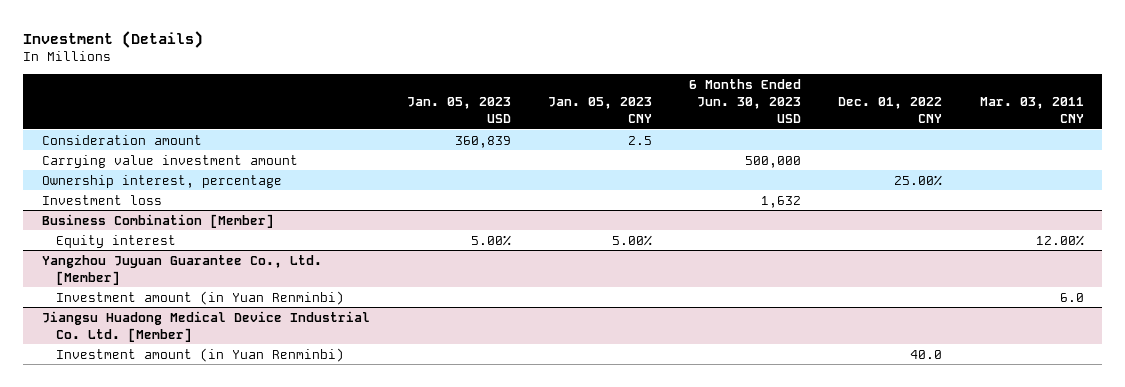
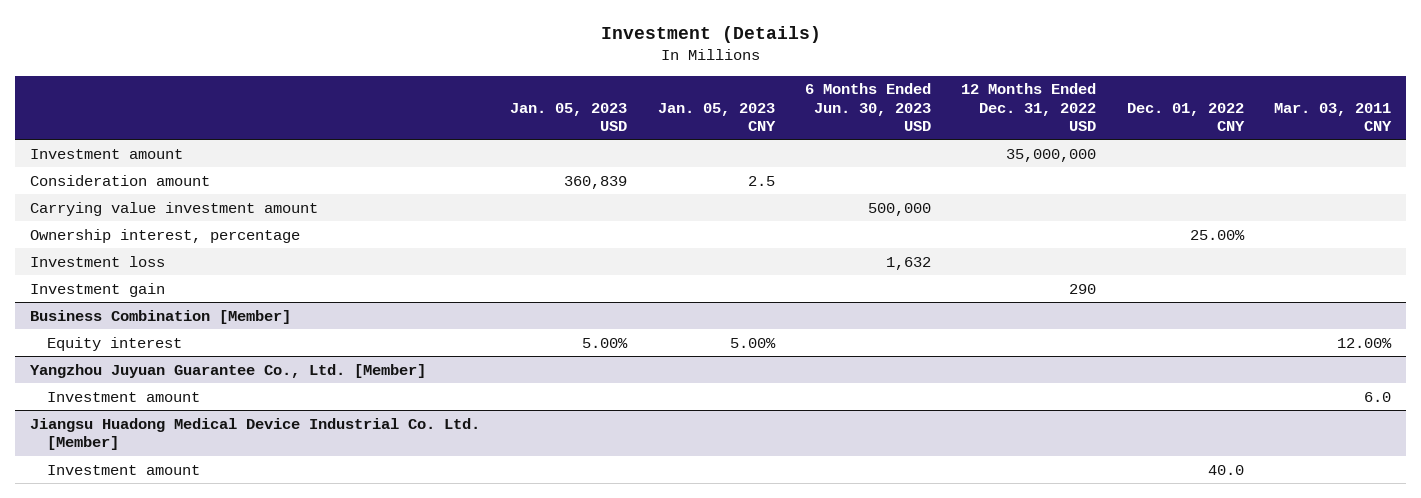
- | Jan. 05, 2023 USD | Jan. 05, 2023 CNY | 6 Months Ended Jun. 30, 2023 USD | Dec. 01, 2022 CNY | Mar. 03, 2011 CNY
+ | Jan. 05, 2023 USD | Jan. 05, 2023 CNY | 6 Months Ended Jun. 30, 2023 USD | 12 Months Ended Dec. 31, 2022 USD | Dec. 01, 2022 CNY | Mar. 03, 2011 CNY
+ Investment amount | | | | 35,000,000 | |
+ Investment gain | | | | 290 | |
@ Yangzhou Juyuan Guarantee Co., Ltd. [Member]
- Investment amount (in Yuan Renminbi) | | | | | 6.0
+ Investment amount | | | | | | 6.0
@ Jiangsu Huadong Medical Device Industrial Co. Ltd. [Member]
- Investment amount (in Yuan Renminbi) | | | | 40.0 |
+ Investment amount | | | | | 40.0 |

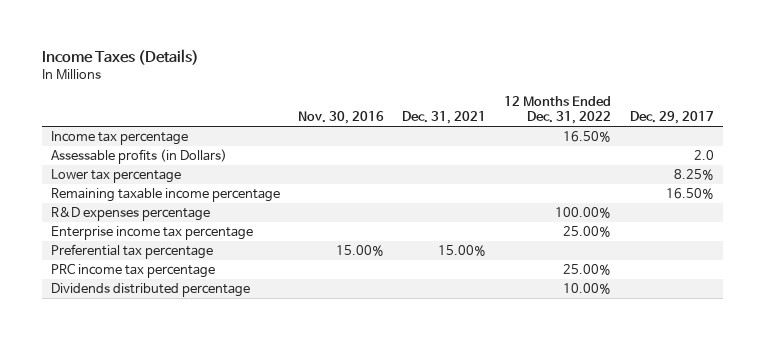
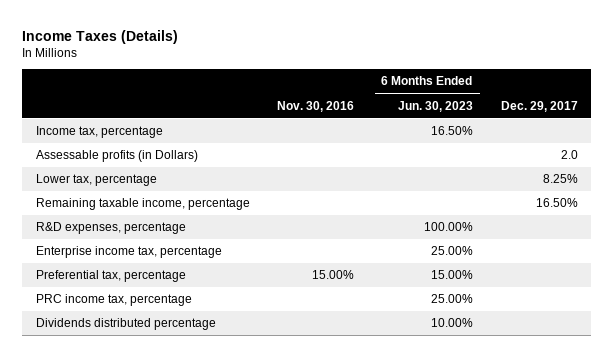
- | Nov. 30, 2016 | Dec. 31, 2021 | 12 Months Ended Dec. 31, 2022 | Dec. 29, 2017
+ | Nov. 30, 2016 | 6 Months Ended Jun. 30, 2023 | Dec. 29, 2017
- Income tax percentage | | | 16.50% |
+ Income tax, percentage | | 16.50% |
- Lower tax percentage | | | | 8.25%
- Remaining taxable income percentage | | | | 16.50%
- R&D expenses percentage | | | 100.00% |
- Enterprise income tax percentage | | | 25.00% |
- Preferential tax percentage | 15.00% | 15.00% | |
- PRC income tax percentage | | | 25.00% |
+ Lower tax, percentage | | | 8.25%
+ Remaining taxable income, percentage | | | 16.50%
+ R&D expenses, percentage | | 100.00% |
+ Enterprise income tax, percentage | | 25.00% |
+ Preferential tax, percentage | 15.00% | 15.00% |
+ PRC income tax, percentage | | 25.00% |

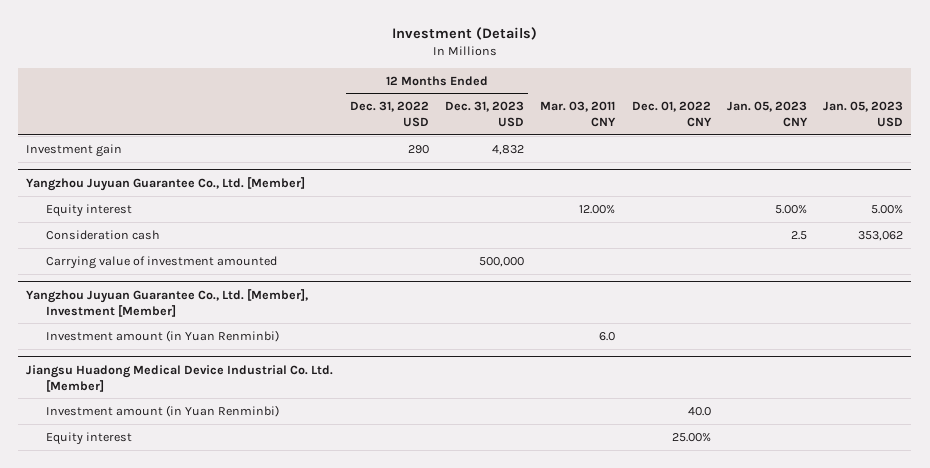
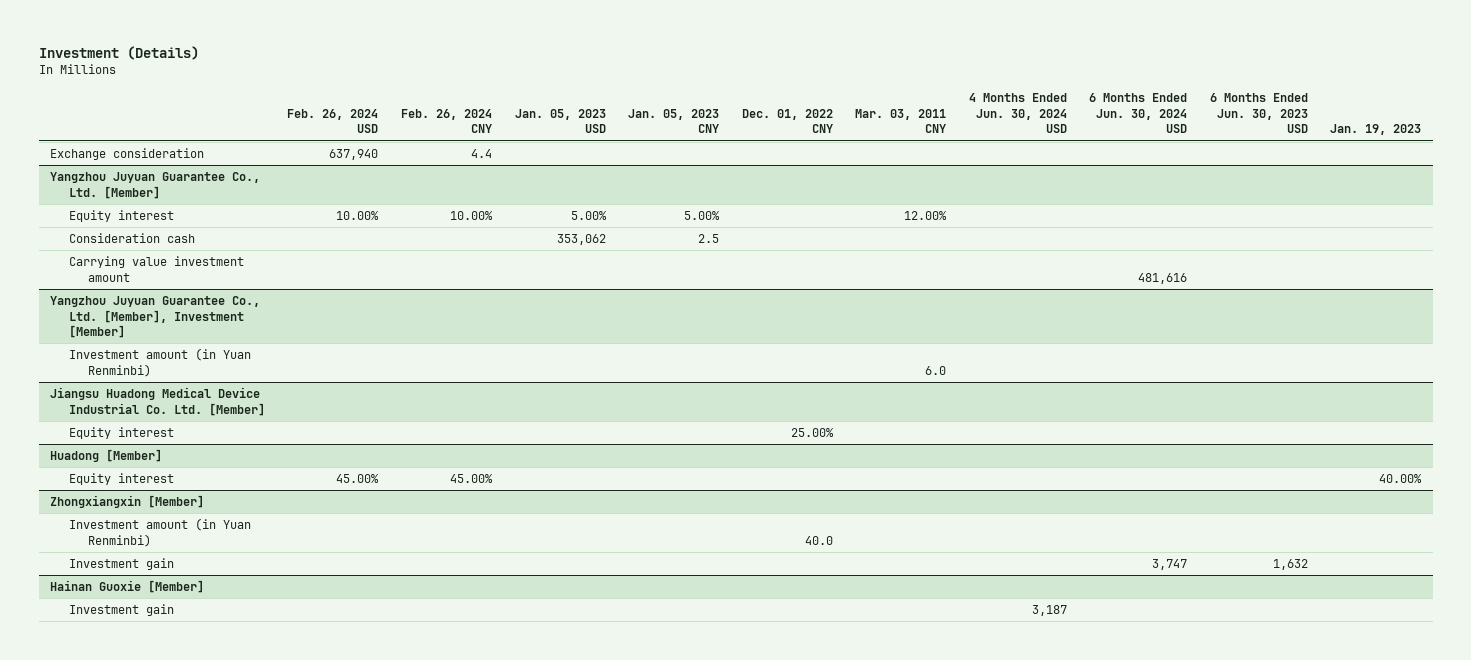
- | 12 Months Ended Dec. 31, 2022 USD | 12 Months Ended Dec. 31, 2023 USD | Mar. 03, 2011 CNY | Dec. 01, 2022 CNY | Jan. 05, 2023 CNY | Jan. 05, 2023 USD
+ | Feb. 26, 2024 USD | Feb. 26, 2024 CNY | Jan. 05, 2023 USD | Jan. 05, 2023 CNY | Dec. 01, 2022 CNY | Mar. 03, 2011 CNY | 4 Months Ended Jun. 30, 2024 USD | 6 Months Ended Jun. 30, 2024 USD | 6 Months Ended Jun. 30, 2023 USD | Jan. 19, 2023
- Investment gain | 290 | 4,832 | | | |
+ Exchange consideration | 637,940 | 4.4 | | | | | | | |
@ Yangzhou Juyuan Guarantee Co., Ltd. [Member]
- Carrying value of investment amounted | | 500,000 | | | |
+ Carrying value investment amount | | | | | | | | 481,616 | |
@ Jiangsu Huadong Medical Device Industrial Co. Ltd. [Member]
- Investment amount (in Yuan Renminbi) | | | | 40.0 | |
+ Huadong [Member]
+ Equity interest | 45.00% | 45.00% | | | | | | | | 40.00%
+ Zhongxiangxin [Member]
+ Investment amount (in Yuan Renminbi) | | | | | 40.0 | | | | |
+ Investment gain | | | | | | | | 3,747 | 1,632 |
+ Hainan Guoxie [Member]
+ Investment gain | | | | | | | 3,187 | | |

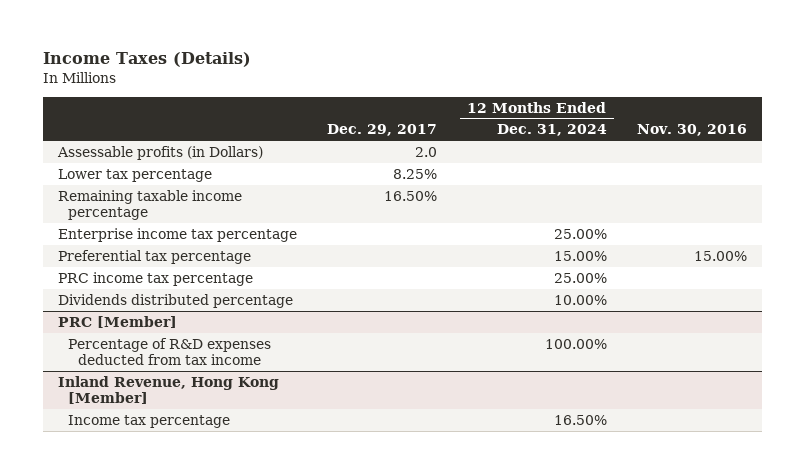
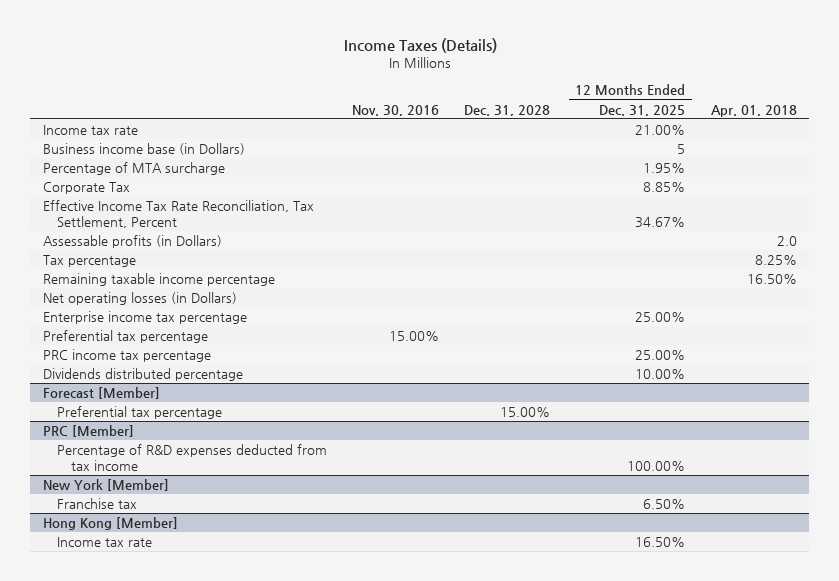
- | Dec. 29, 2017 | 12 Months Ended Dec. 31, 2024 | Nov. 30, 2016
+ | Nov. 30, 2016 | Dec. 31, 2028 | 12 Months Ended Dec. 31, 2025 | Apr. 01, 2018
+ Income tax rate | | | 21.00% |
+ Business income base (in Dollars) | | | 5 |
+ Percentage of MTA surcharge | | | 1.95% |
+ Corporate Tax | | | 8.85% |
+ Effective Income Tax Rate Reconciliation, Tax Settlement, Percent | | | 34.67% |
- Lower tax percentage | 8.25% | |
+ Tax percentage | | | | 8.25%
+ Net operating losses (in Dollars)
+ Forecast [Member]
+ Preferential tax percentage | | 15.00% | |
- Inland Revenue, Hong Kong [Member]
- Income tax percentage | | 16.50% |
+ New York [Member]
+ Franchise tax | | | 6.50% |
+ Hong Kong [Member]
+ Income tax rate | | | 16.50% |

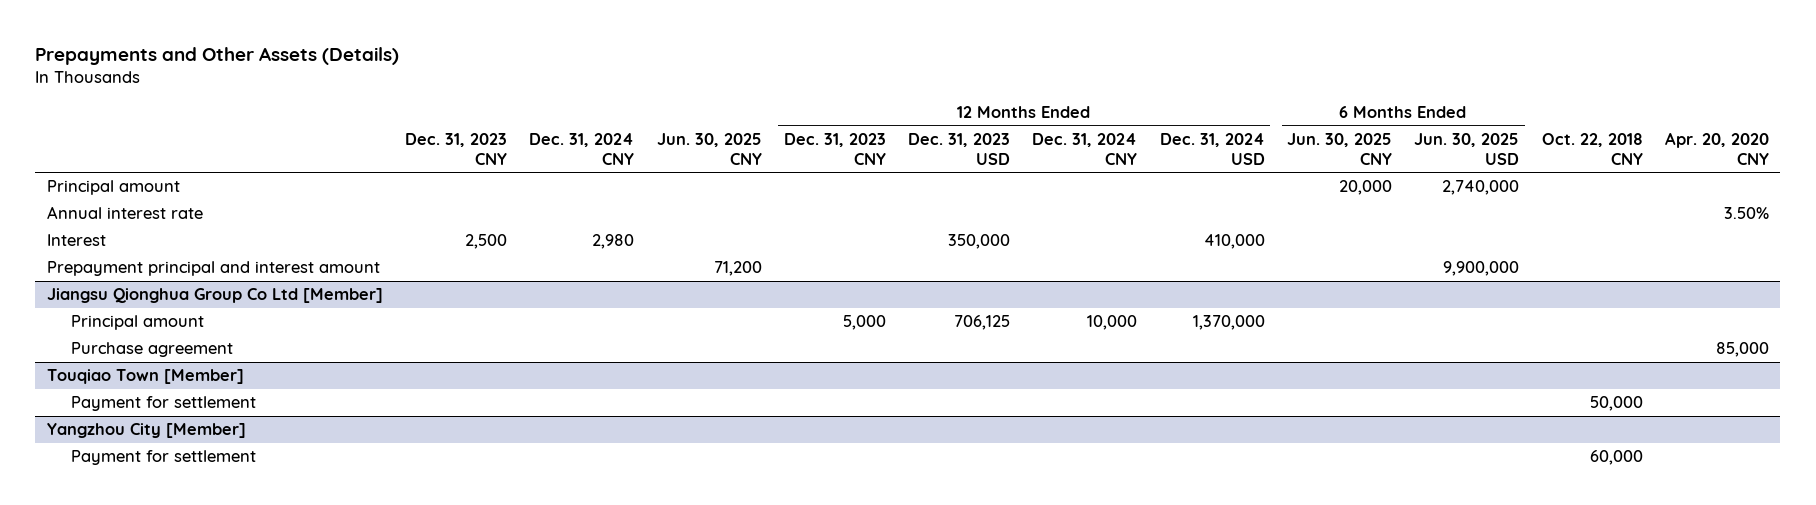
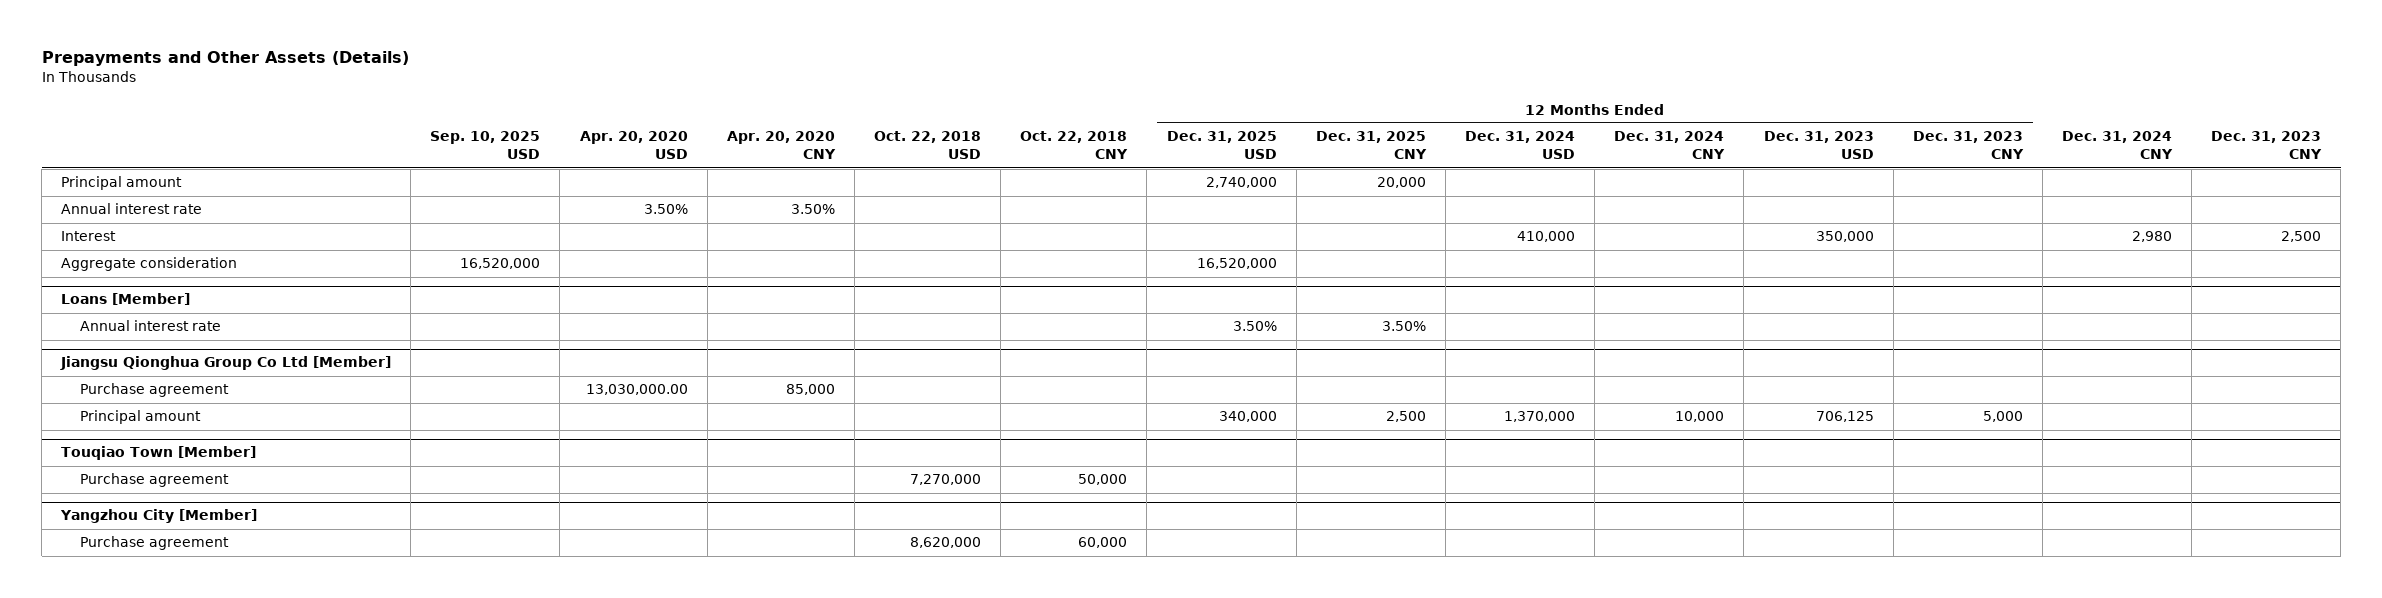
- | Dec. 31, 2023 CNY | Dec. 31, 2024 CNY | Jun. 30, 2025 CNY | 12 Months Ended Dec. 31, 2023 CNY | 12 Months Ended Dec. 31, 2023 USD | 12 Months Ended Dec. 31, 2024 CNY | 12 Months Ended Dec. 31, 2024 USD | 6 Months Ended Jun. 30, 2025 CNY | 6 Months Ended Jun. 30, 2025 USD | Oct. 22, 2018 CNY | Apr. 20, 2020 CNY
+ | Sep. 10, 2025 USD | Apr. 20, 2020 USD | Apr. 20, 2020 CNY | Oct. 22, 2018 USD | Oct. 22, 2018 CNY | 12 Months Ended Dec. 31, 2025 USD | 12 Months Ended Dec. 31, 2025 CNY | 12 Months Ended Dec. 31, 2024 USD | 12 Months Ended Dec. 31, 2024 CNY | 12 Months Ended Dec. 31, 2023 USD | 12 Months Ended Dec. 31, 2023 CNY | Dec. 31, 2024 CNY | Dec. 31, 2023 CNY
- Prepayment principal and interest amount | | | 71,200 | | | | | | 9,900,000 | |
+ Aggregate consideration | 16,520,000 | | | | | 16,520,000 | | | | | | |
+ Loans [Member]
+ Annual interest rate | | | | | | 3.50% | 3.50% | | | | | |
@ Jiangsu Qionghua Group Co Ltd [Member]
moved down: Principal amount | | | | | | 340,000 | 2,500 | 1,370,000 | 10,000 | 706,125 | 5,000 | |
@ Touqiao Town [Member]
- Payment for settlement | | | | | | | | | | 50,000 |
+ Purchase agreement | | | | 7,270,000 | 50,000 | | | | | | | |
@ Yangzhou City [Member]
- Payment for settlement | | | | | | | | | | 60,000 |
+ Purchase agreement | | | | 8,620,000 | 60,000 | | | | | | | |

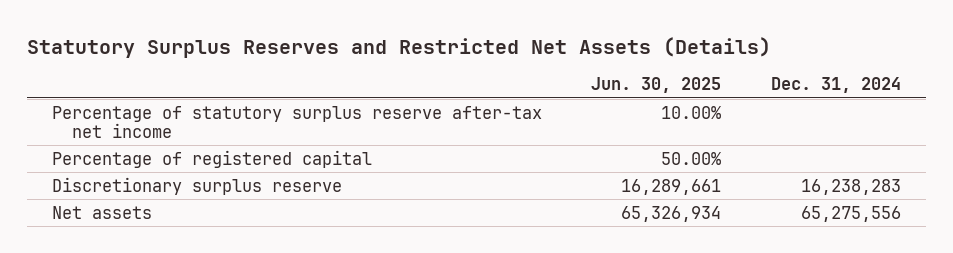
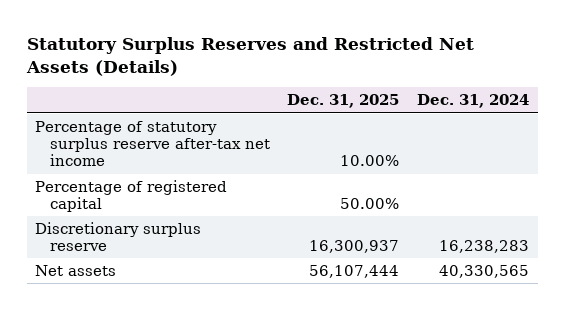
- | Jun. 30, 2025 | Dec. 31, 2024
+ | Dec. 31, 2025 | Dec. 31, 2024
- Net assets | 65,326,934 | 65,275,556
+ Net assets | 56,107,444 | 40,330,565

